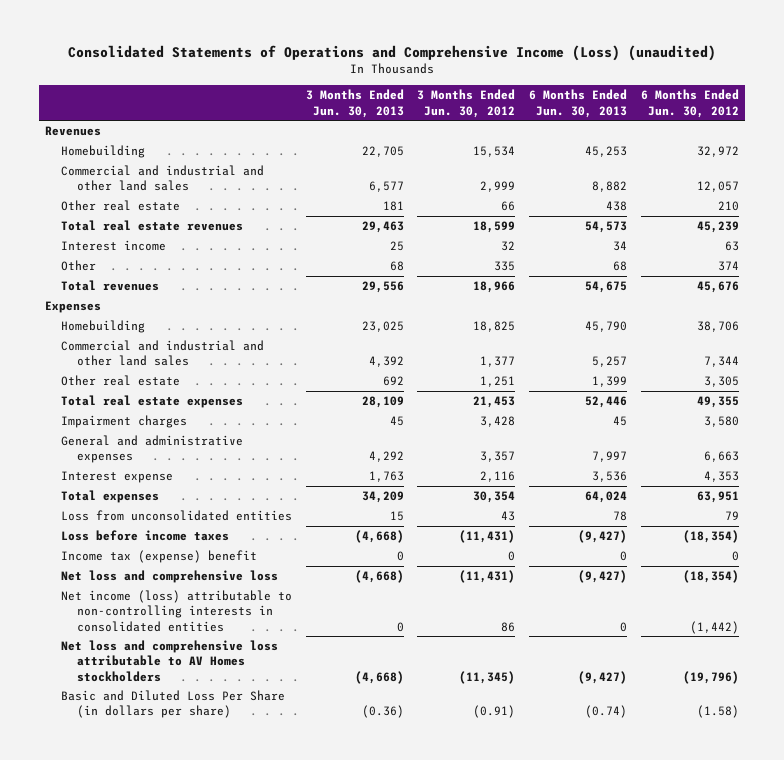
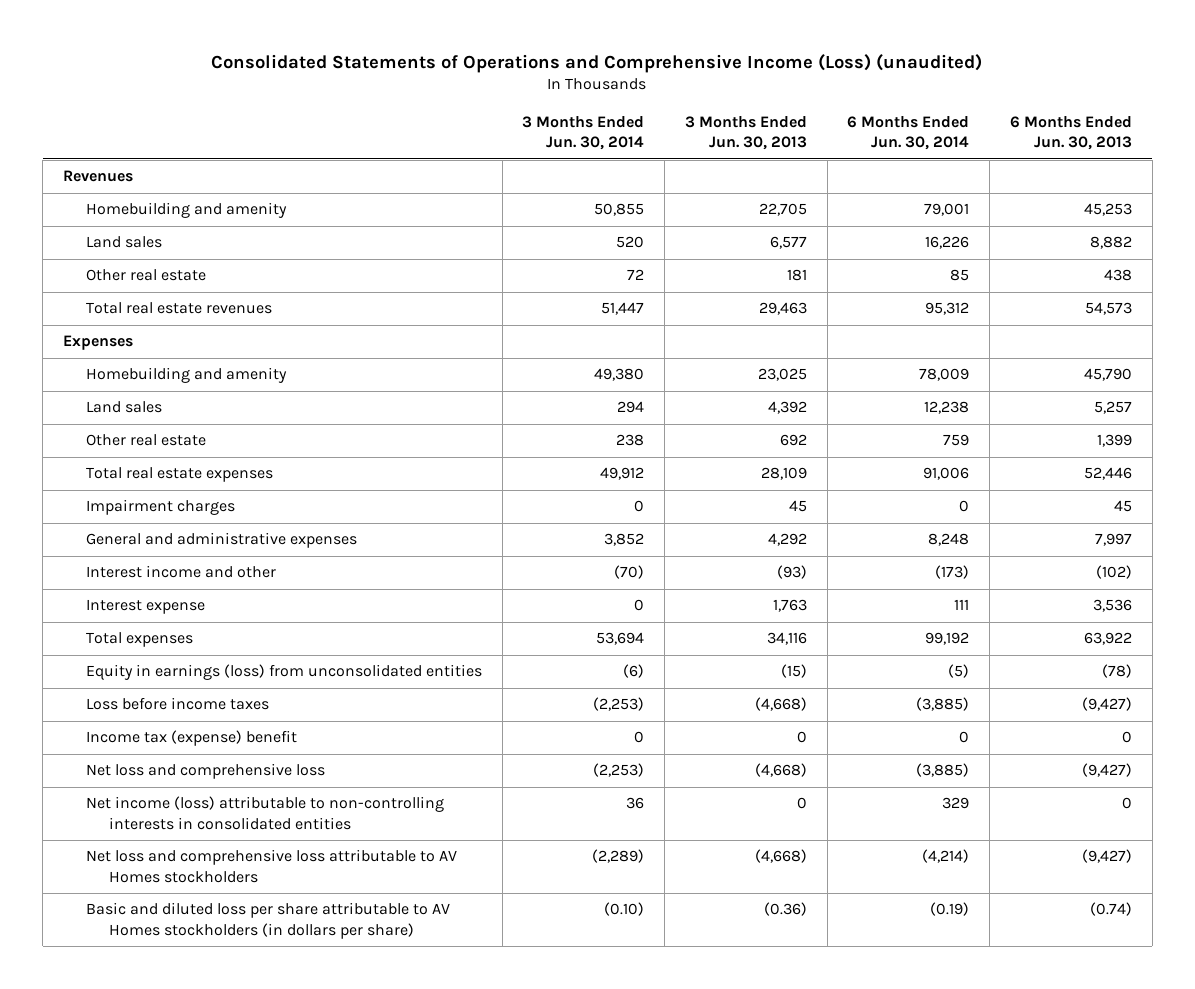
- | 3 Months Ended Jun. 30, 2013 | 3 Months Ended Jun. 30, 2012 | 6 Months Ended Jun. 30, 2013 | 6 Months Ended Jun. 30, 2012
+ | 3 Months Ended Jun. 30, 2014 | 3 Months Ended Jun. 30, 2013 | 6 Months Ended Jun. 30, 2014 | 6 Months Ended Jun. 30, 2013
- Homebuilding | 22,705 | 15,534 | 45,253 | 32,972
- Commercial and industrial and other land sales | 6,577 | 2,999 | 8,882 | 12,057
+ Homebuilding and amenity | 50,855 | 22,705 | 79,001 | 45,253
+ Land sales | 520 | 6,577 | 16,226 | 8,882
- Interest income | 25 | 32 | 34 | 63
- Other | 68 | 335 | 68 | 374
- Total revenues | 29,556 | 18,966 | 54,675 | 45,676
- Homebuilding | 23,025 | 18,825 | 45,790 | 38,706
- Commercial and industrial and other land sales | 4,392 | 1,377 | 5,257 | 7,344
+ Homebuilding and amenity | 49,380 | 23,025 | 78,009 | 45,790
+ Land sales | 294 | 4,392 | 12,238 | 5,257
+ Interest income and other | (70) | (93) | (173) | (102)
- Total expenses | 34,209 | 30,354 | 64,024 | 63,951
- Loss from unconsolidated entities | 15 | 43 | 78 | 79
+ Total expenses | 53,694 | 34,116 | 99,192 | 63,922
+ Equity in earnings (loss) from unconsolidated entities | (6) | (15) | (5) | (78)
- Basic and Diluted Loss Per Share (in dollars per share) | (0.36) | (0.91) | (0.74) | (1.58)
+ Basic and diluted loss per share attributable to AV Homes stockholders (in dollars per share) | (0.10) | (0.36) | (0.19) | (0.74)

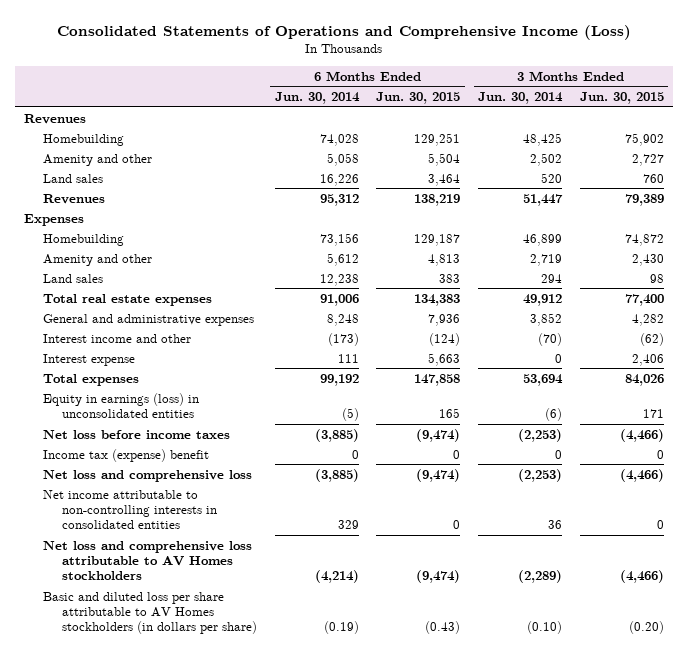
- Consolidated Statements of Operations and Comprehensive Income (Loss) (unaudited)
+ Consolidated Statements of Operations and Comprehensive Income (Loss)
- | 3 Months Ended Jun. 30, 2014 | 3 Months Ended Jun. 30, 2013 | 6 Months Ended Jun. 30, 2014 | 6 Months Ended Jun. 30, 2013
+ | 6 Months Ended Jun. 30, 2014 | 6 Months Ended Jun. 30, 2015 | 3 Months Ended Jun. 30, 2014 | 3 Months Ended Jun. 30, 2015
- Homebuilding and amenity | 50,855 | 22,705 | 79,001 | 45,253
+ Homebuilding | 74,028 | 129,251 | 48,425 | 75,902
+ Amenity and other | 5,058 | 5,504 | 2,502 | 2,727
- Other real estate | 72 | 181 | 85 | 438
- Total real estate revenues | 51,447 | 29,463 | 95,312 | 54,573
+ Revenues | 95,312 | 138,219 | 51,447 | 79,389
- Homebuilding and amenity | 49,380 | 23,025 | 78,009 | 45,790
+ Homebuilding | 73,156 | 129,187 | 46,899 | 74,872
+ Amenity and other | 5,612 | 4,813 | 2,719 | 2,430
- Other real estate | 238 | 692 | 759 | 1,399
- Impairment charges | 0 | 45 | 0 | 45
- Equity in earnings (loss) from unconsolidated entities | (6) | (15) | (5) | (78)
- Loss before income taxes | (2,253) | (4,668) | (3,885) | (9,427)
+ Equity in earnings (loss) in unconsolidated entities | (5) | 165 | (6) | 171
+ Net loss before income taxes | (3,885) | (9,474) | (2,253) | (4,466)
- Net income (loss) attributable to non-controlling interests in consolidated entities | 36 | 0 | 329 | 0
+ Net income attributable to non-controlling interests in consolidated entities | 329 | 0 | 36 | 0

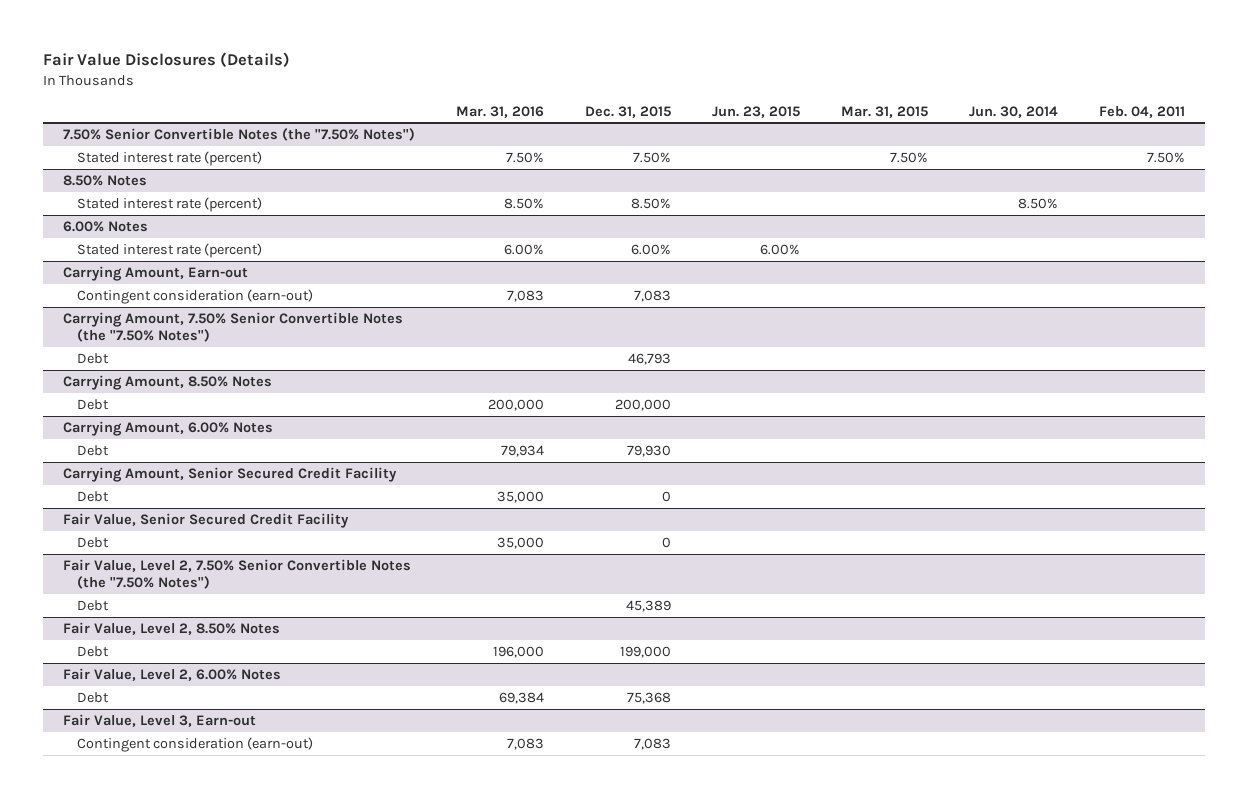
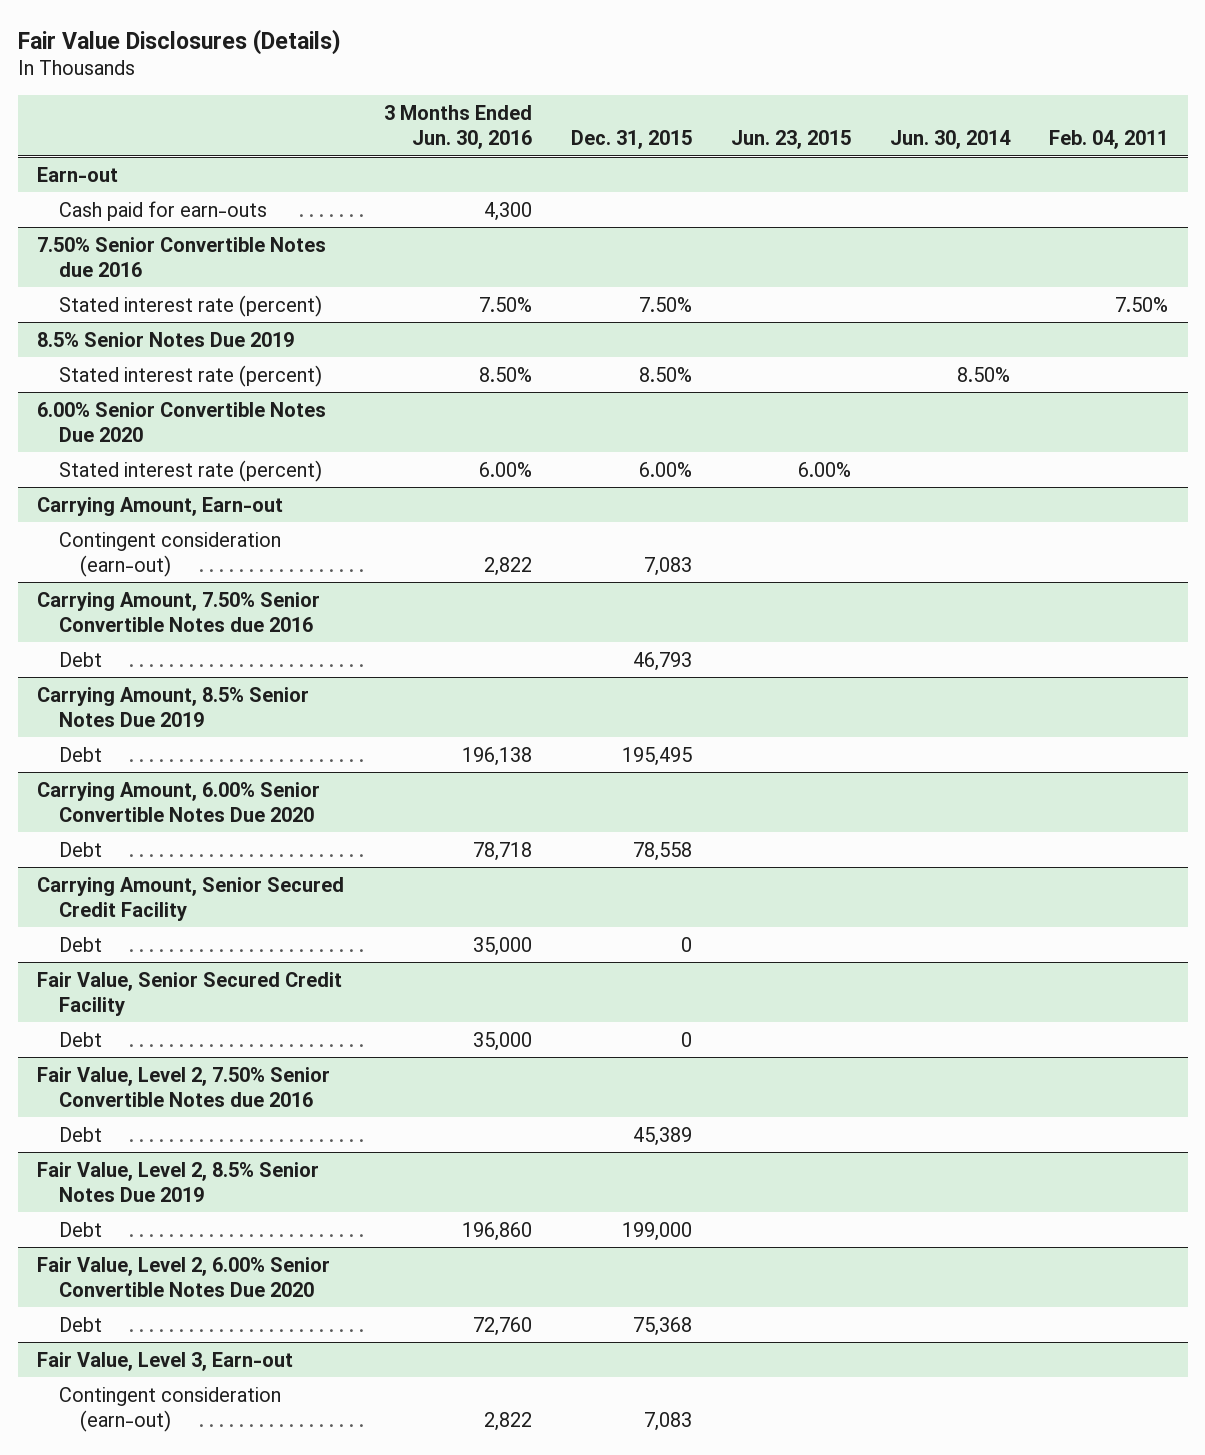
- | Mar. 31, 2016 | Dec. 31, 2015 | Jun. 23, 2015 | Mar. 31, 2015 | Jun. 30, 2014 | Feb. 04, 2011
+ | 3 Months Ended Jun. 30, 2016 | Dec. 31, 2015 | Jun. 23, 2015 | Jun. 30, 2014 | Feb. 04, 2011
- 7.50% Senior Convertible Notes (the "7.50% Notes")
+ Earn-out
+ Cash paid for earn-outs | 4,300 | | | |
+ 7.50% Senior Convertible Notes due 2016
- 8.50% Notes
+ 8.5% Senior Notes Due 2019
- 6.00% Notes
+ 6.00% Senior Convertible Notes Due 2020
- Carrying Amount, 7.50% Senior Convertible Notes (the "7.50% Notes")
+ Carrying Amount, 7.50% Senior Convertible Notes due 2016
- Carrying Amount, 8.50% Notes
- Debt | 200,000 | 200,000 | | | |
- Carrying Amount, 6.00% Notes
- Debt | 79,934 | 79,930 | | | |
+ Carrying Amount, 8.5% Senior Notes Due 2019
+ Debt | 196,138 | 195,495 | | |
+ Carrying Amount, 6.00% Senior Convertible Notes Due 2020
+ Debt | 78,718 | 78,558 | | |
- Fair Value, Level 2, 7.50% Senior Convertible Notes (the "7.50% Notes")
+ Fair Value, Level 2, 7.50% Senior Convertible Notes due 2016
- Fair Value, Level 2, 8.50% Notes
+ Fair Value, Level 2, 8.5% Senior Notes Due 2019
- Fair Value, Level 2, 6.00% Notes
+ Fair Value, Level 2, 6.00% Senior Convertible Notes Due 2020

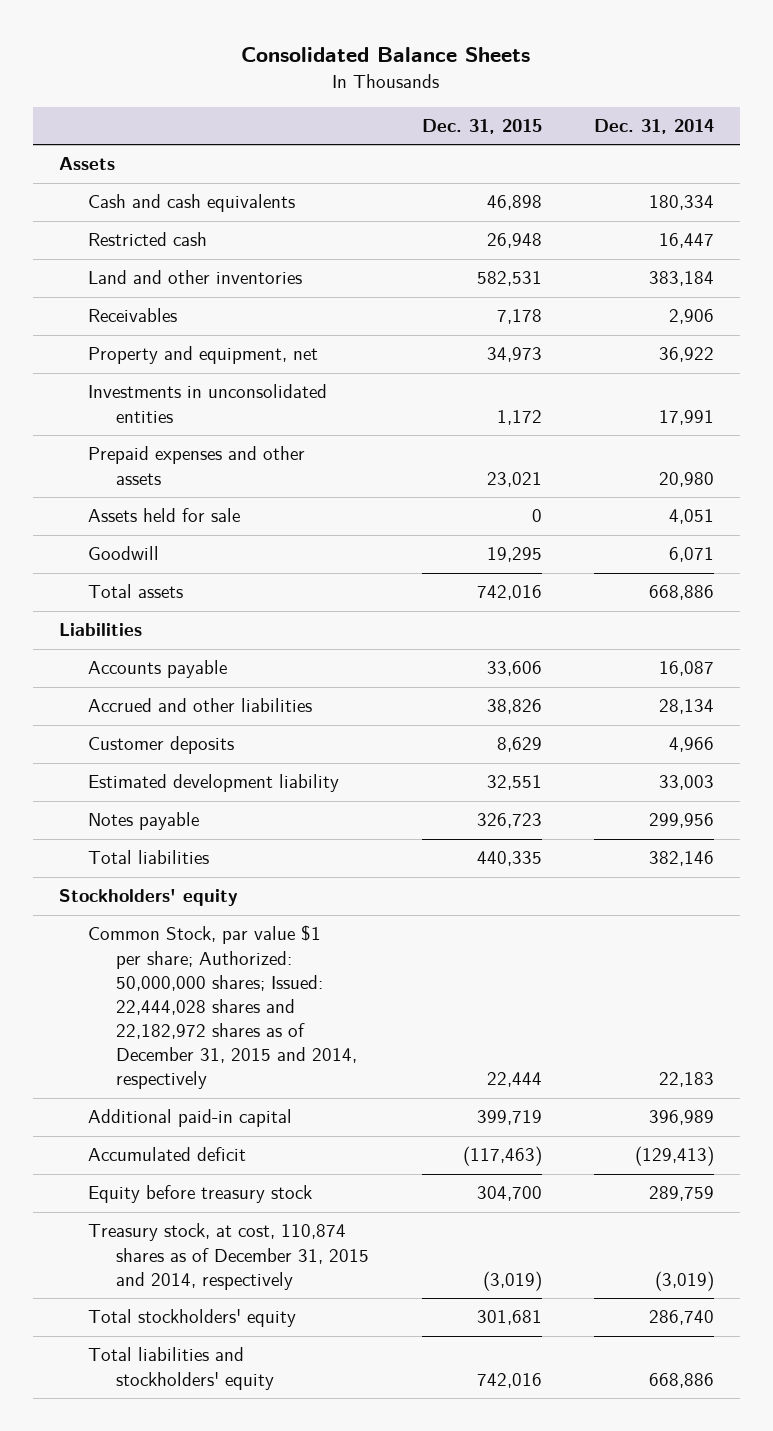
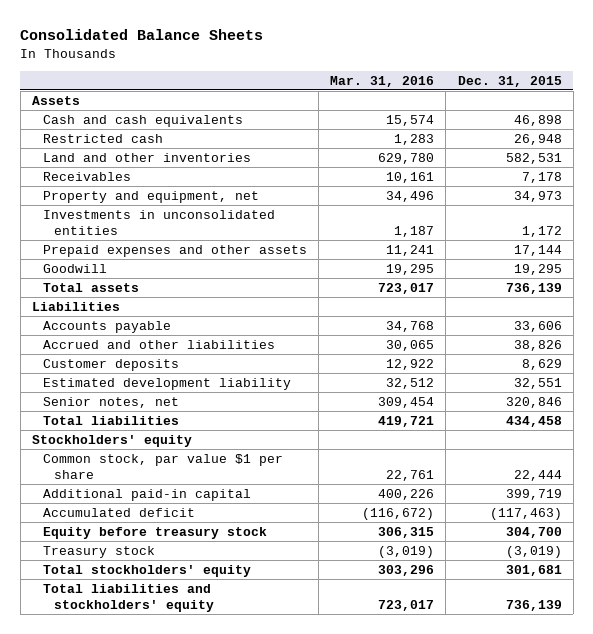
- | Dec. 31, 2015 | Dec. 31, 2014
+ | Mar. 31, 2016 | Dec. 31, 2015
- Prepaid expenses and other assets | 23,021 | 20,980
- Assets held for sale | 0 | 4,051
+ Prepaid expenses and other assets | 11,241 | 17,144
- Total assets | 742,016 | 668,886
+ Total assets | 723,017 | 736,139
- Notes payable | 326,723 | 299,956
- Total liabilities | 440,335 | 382,146
+ Senior notes, net | 309,454 | 320,846
+ Total liabilities | 419,721 | 434,458
- Common Stock, par value $1 per share; Authorized: 50,000,000 shares; Issued: 22,444,028 shares and 22,182,972 shares as of December 31, 2015 and 2014, respectively | 22,444 | 22,183
+ Common stock, par value $1 per share | 22,761 | 22,444
- Treasury stock, at cost, 110,874 shares as of December 31, 2015 and 2014, respectively | (3,019) | (3,019)
+ Treasury stock | (3,019) | (3,019)
- Total liabilities and stockholders' equity | 742,016 | 668,886
+ Total liabilities and stockholders' equity | 723,017 | 736,139

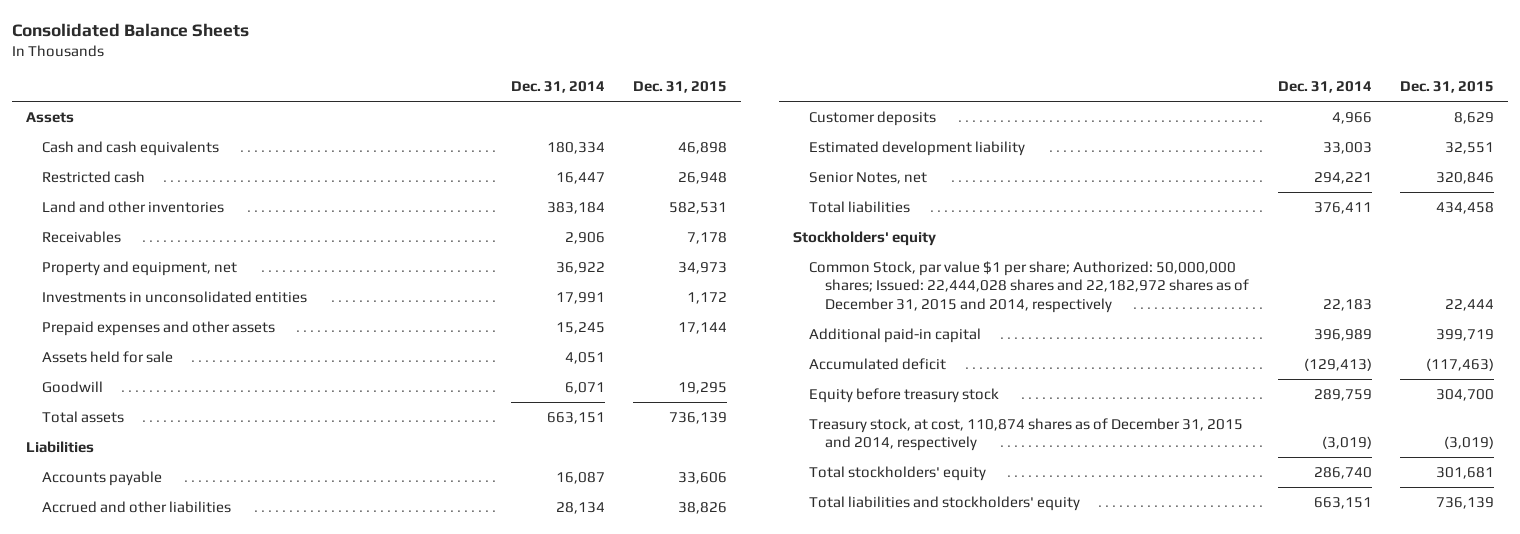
- | Mar. 31, 2016 | Dec. 31, 2015
+ | Dec. 31, 2014 | Dec. 31, 2015
+ Assets held for sale | 4,051 |
- Senior notes, net | 309,454 | 320,846
+ Senior Notes, net | 294,221 | 320,846
- Common stock, par value $1 per share | 22,761 | 22,444
+ Common Stock, par value $1 per share; Authorized: 50,000,000 shares; Issued: 22,444,028 shares and 22,182,972 shares as of December 31, 2015 and 2014, respectively | 22,183 | 22,444
- Treasury stock | (3,019) | (3,019)
+ Treasury stock, at cost, 110,874 shares as of December 31, 2015 and 2014, respectively | (3,019) | (3,019)

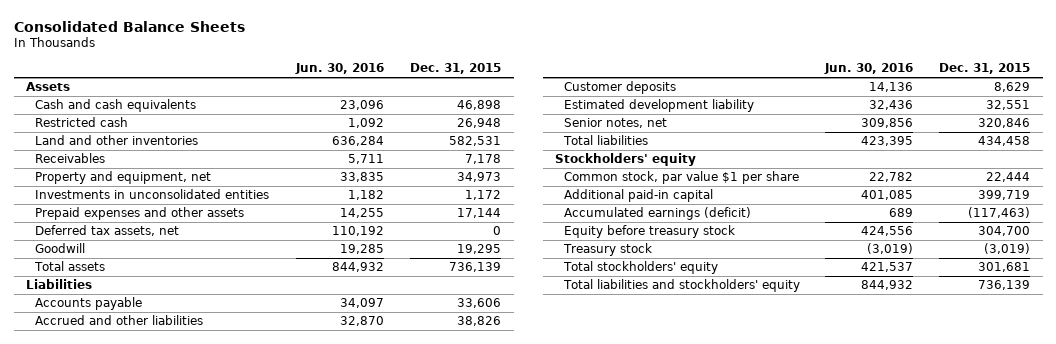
- | Dec. 31, 2014 | Dec. 31, 2015
+ | Jun. 30, 2016 | Dec. 31, 2015
- Assets held for sale | 4,051 |
+ Deferred tax assets, net | 110,192 | 0
- Senior Notes, net | 294,221 | 320,846
+ Senior notes, net | 309,856 | 320,846
- Common Stock, par value $1 per share; Authorized: 50,000,000 shares; Issued: 22,444,028 shares and 22,182,972 shares as of December 31, 2015 and 2014, respectively | 22,183 | 22,444
+ Common stock, par value $1 per share | 22,782 | 22,444
- Accumulated deficit | (129,413) | (117,463)
+ Accumulated earnings (deficit) | 689 | (117,463)
- Treasury stock, at cost, 110,874 shares as of December 31, 2015 and 2014, respectively | (3,019) | (3,019)
+ Treasury stock | (3,019) | (3,019)

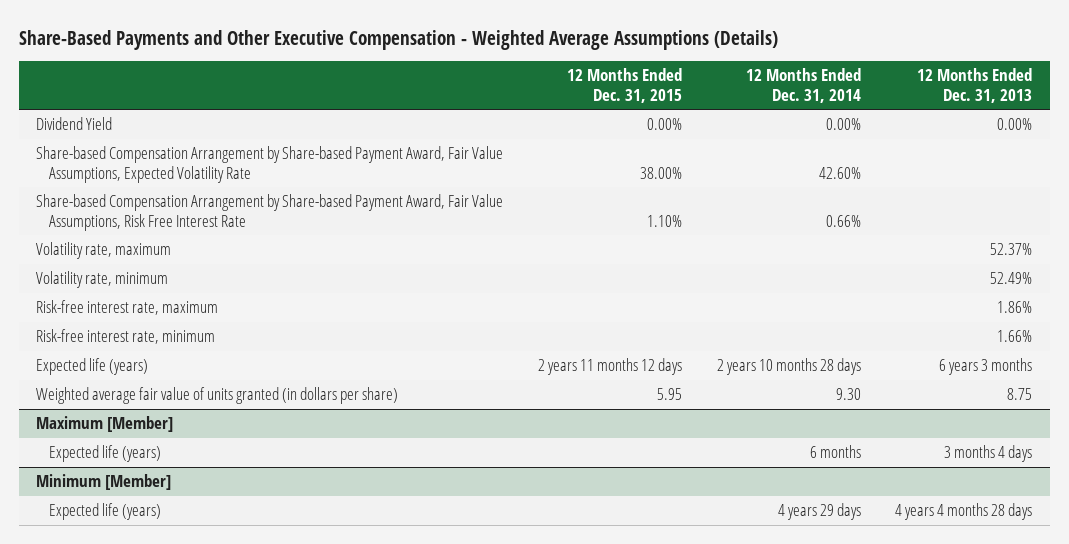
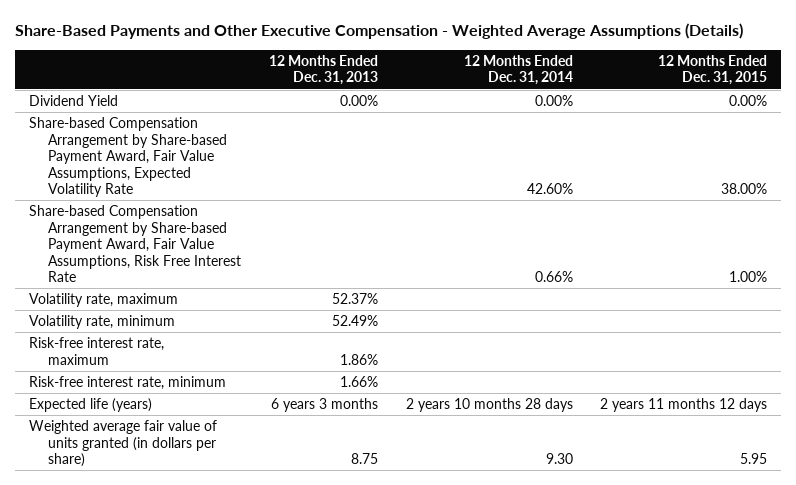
- | 12 Months Ended Dec. 31, 2015 | 12 Months Ended Dec. 31, 2014 | 12 Months Ended Dec. 31, 2013
+ | 12 Months Ended Dec. 31, 2013 | 12 Months Ended Dec. 31, 2014 | 12 Months Ended Dec. 31, 2015
- Share-based Compensation Arrangement by Share-based Payment Award, Fair Value Assumptions, Risk Free Interest Rate | 1.10% | 0.66% |
+ Share-based Compensation Arrangement by Share-based Payment Award, Fair Value Assumptions, Risk Free Interest Rate | | 0.66% | 1.00%
- Maximum [Member]
- Expected life (years) | | 6 months | 3 months 4 days
- Minimum [Member]
- Expected life (years) | | 4 years 29 days | 4 years 4 months 28 days

